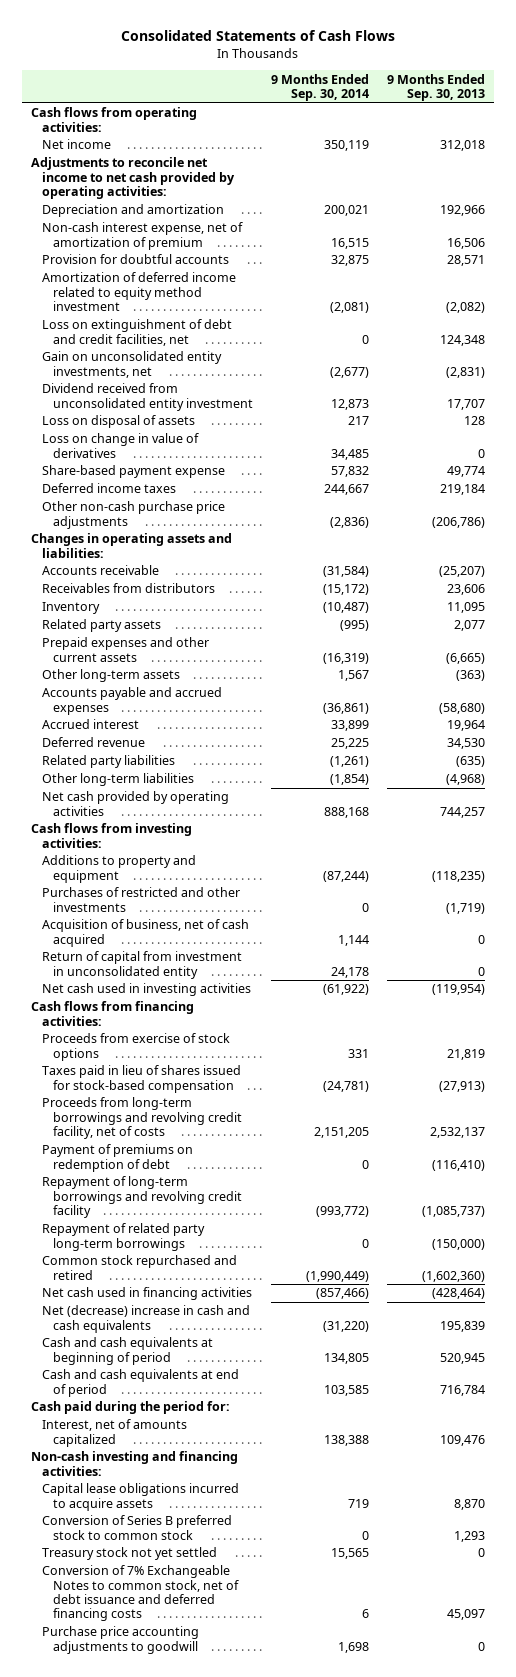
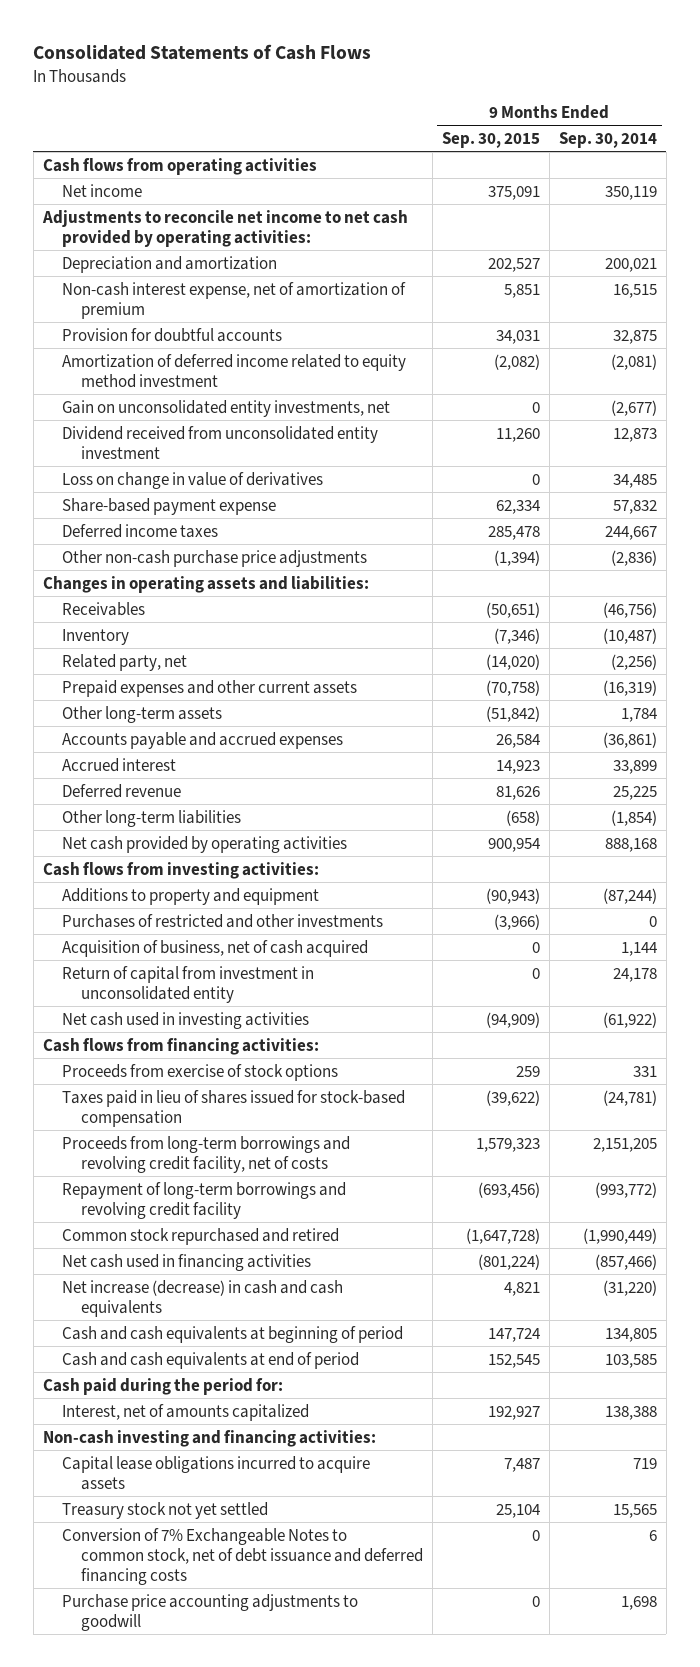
- | 9 Months Ended Sep. 30, 2014 | 9 Months Ended Sep. 30, 2013
+ | 9 Months Ended Sep. 30, 2015 | 9 Months Ended Sep. 30, 2014
- Cash flows from operating activities:
+ Cash flows from operating activities
- Loss on extinguishment of debt and credit facilities, net | 0 | 124,348
- Loss on disposal of assets | 217 | 128
- Accounts receivable | (31,584) | (25,207)
- Receivables from distributors | (15,172) | 23,606
+ Receivables | (50,651) | (46,756)
- Related party assets | (995) | 2,077
+ Related party, net | (14,020) | (2,256)
- Other long-term assets | 1,567 | (363)
+ Other long-term assets | (51,842) | 1,784
- Related party liabilities | (1,261) | (635)
- Payment of premiums on redemption of debt | 0 | (116,410)
- Repayment of related party long-term borrowings | 0 | (150,000)
- Net (decrease) increase in cash and cash equivalents | (31,220) | 195,839
+ Net increase (decrease) in cash and cash equivalents | 4,821 | (31,220)
- Conversion of Series B preferred stock to common stock | 0 | 1,293

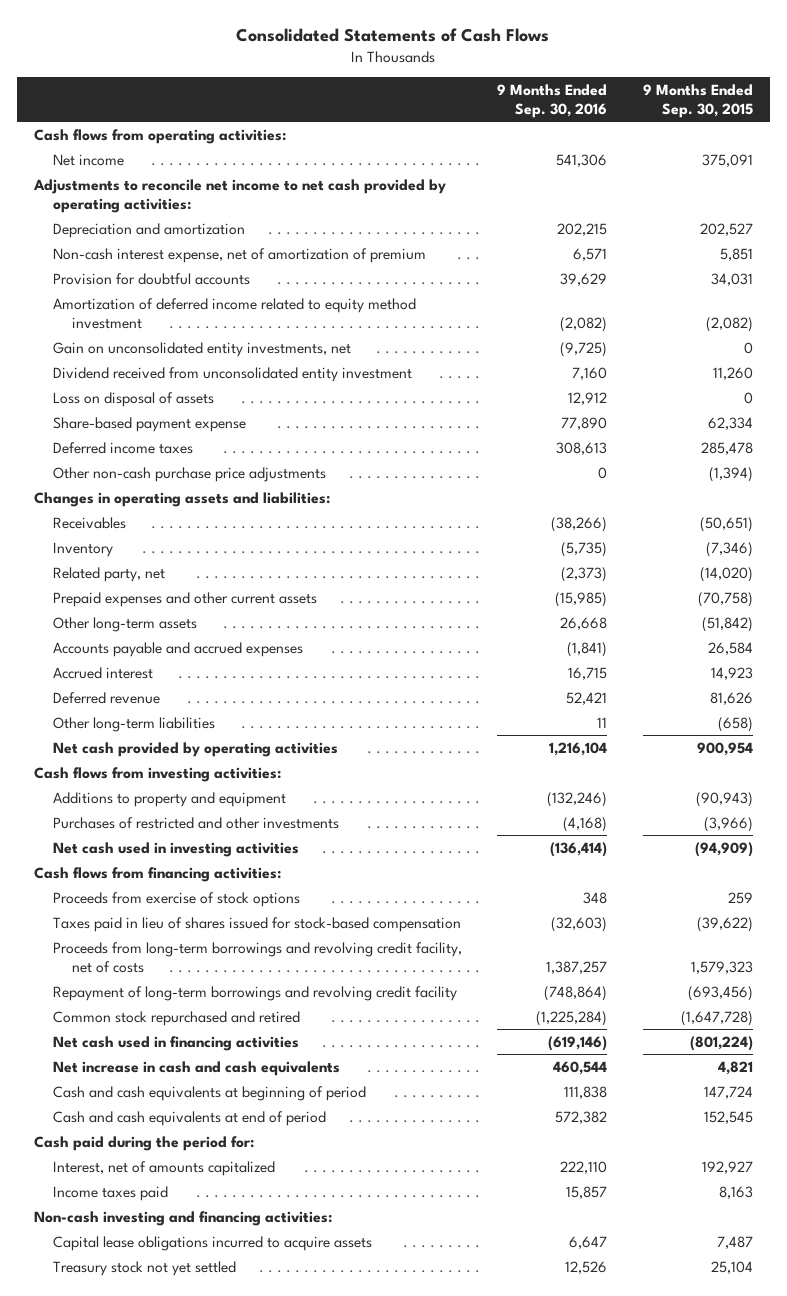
- | 9 Months Ended Sep. 30, 2015 | 9 Months Ended Sep. 30, 2014
+ | 9 Months Ended Sep. 30, 2016 | 9 Months Ended Sep. 30, 2015
- Cash flows from operating activities
+ Cash flows from operating activities:
- Loss on change in value of derivatives | 0 | 34,485
+ Loss on disposal of assets | 12,912 | 0
- Acquisition of business, net of cash acquired | 0 | 1,144
- Return of capital from investment in unconsolidated entity | 0 | 24,178
- Net increase (decrease) in cash and cash equivalents | 4,821 | (31,220)
+ Net increase in cash and cash equivalents | 460,544 | 4,821
+ Income taxes paid | 15,857 | 8,163
- Conversion of 7% Exchangeable Notes to common stock, net of debt issuance and deferred financing costs | 0 | 6
- Purchase price accounting adjustments to goodwill | 0 | 1,698

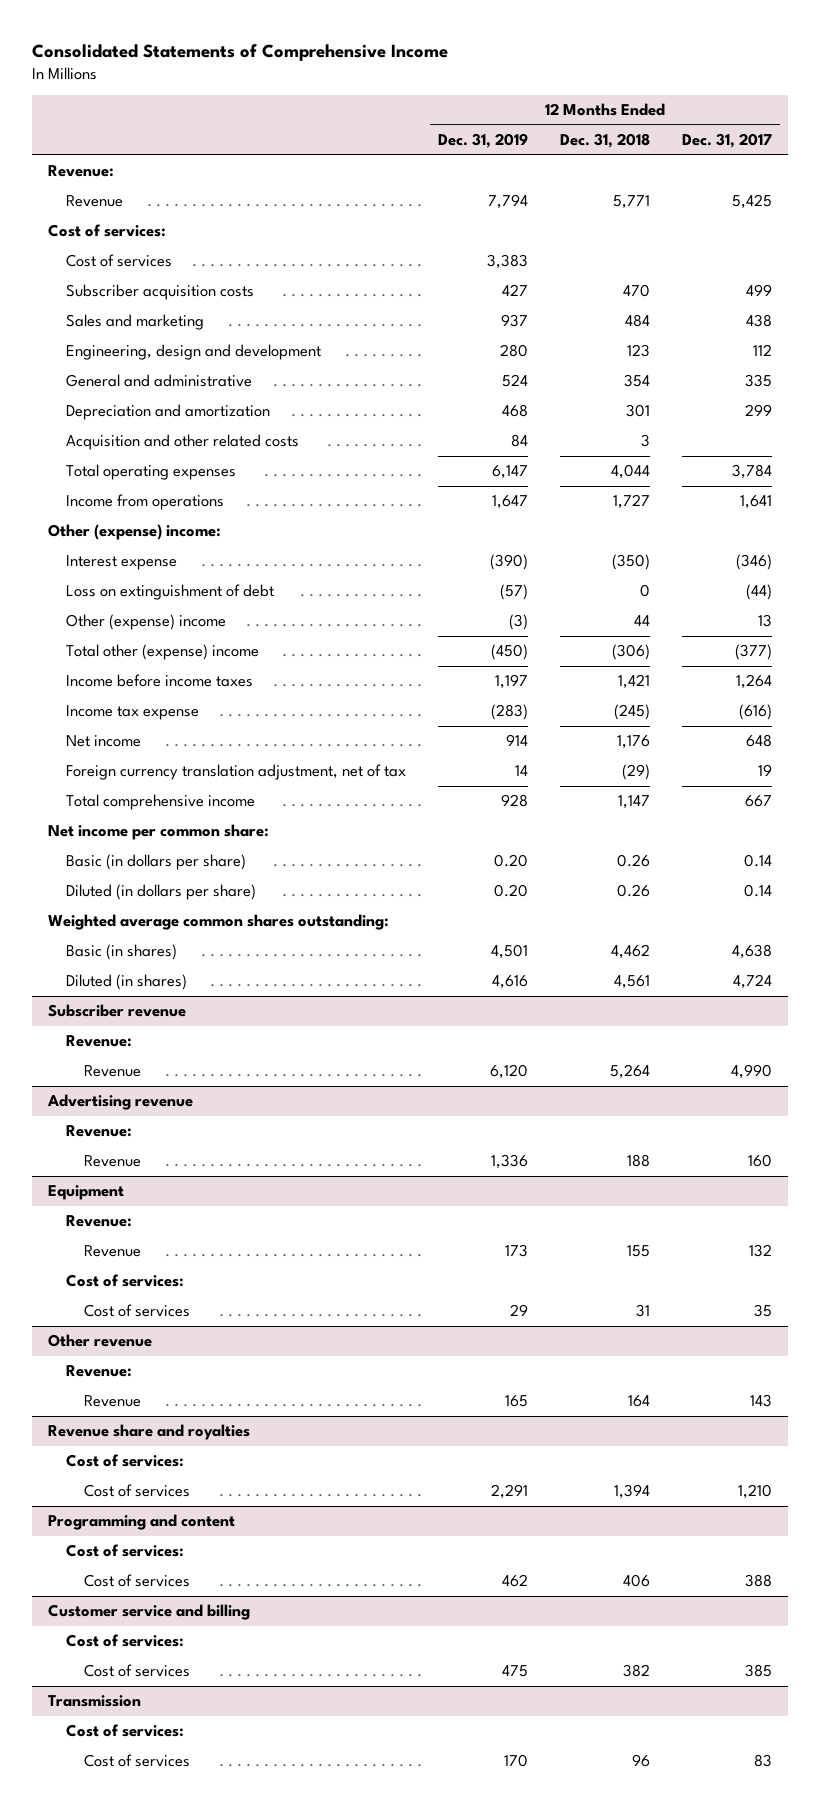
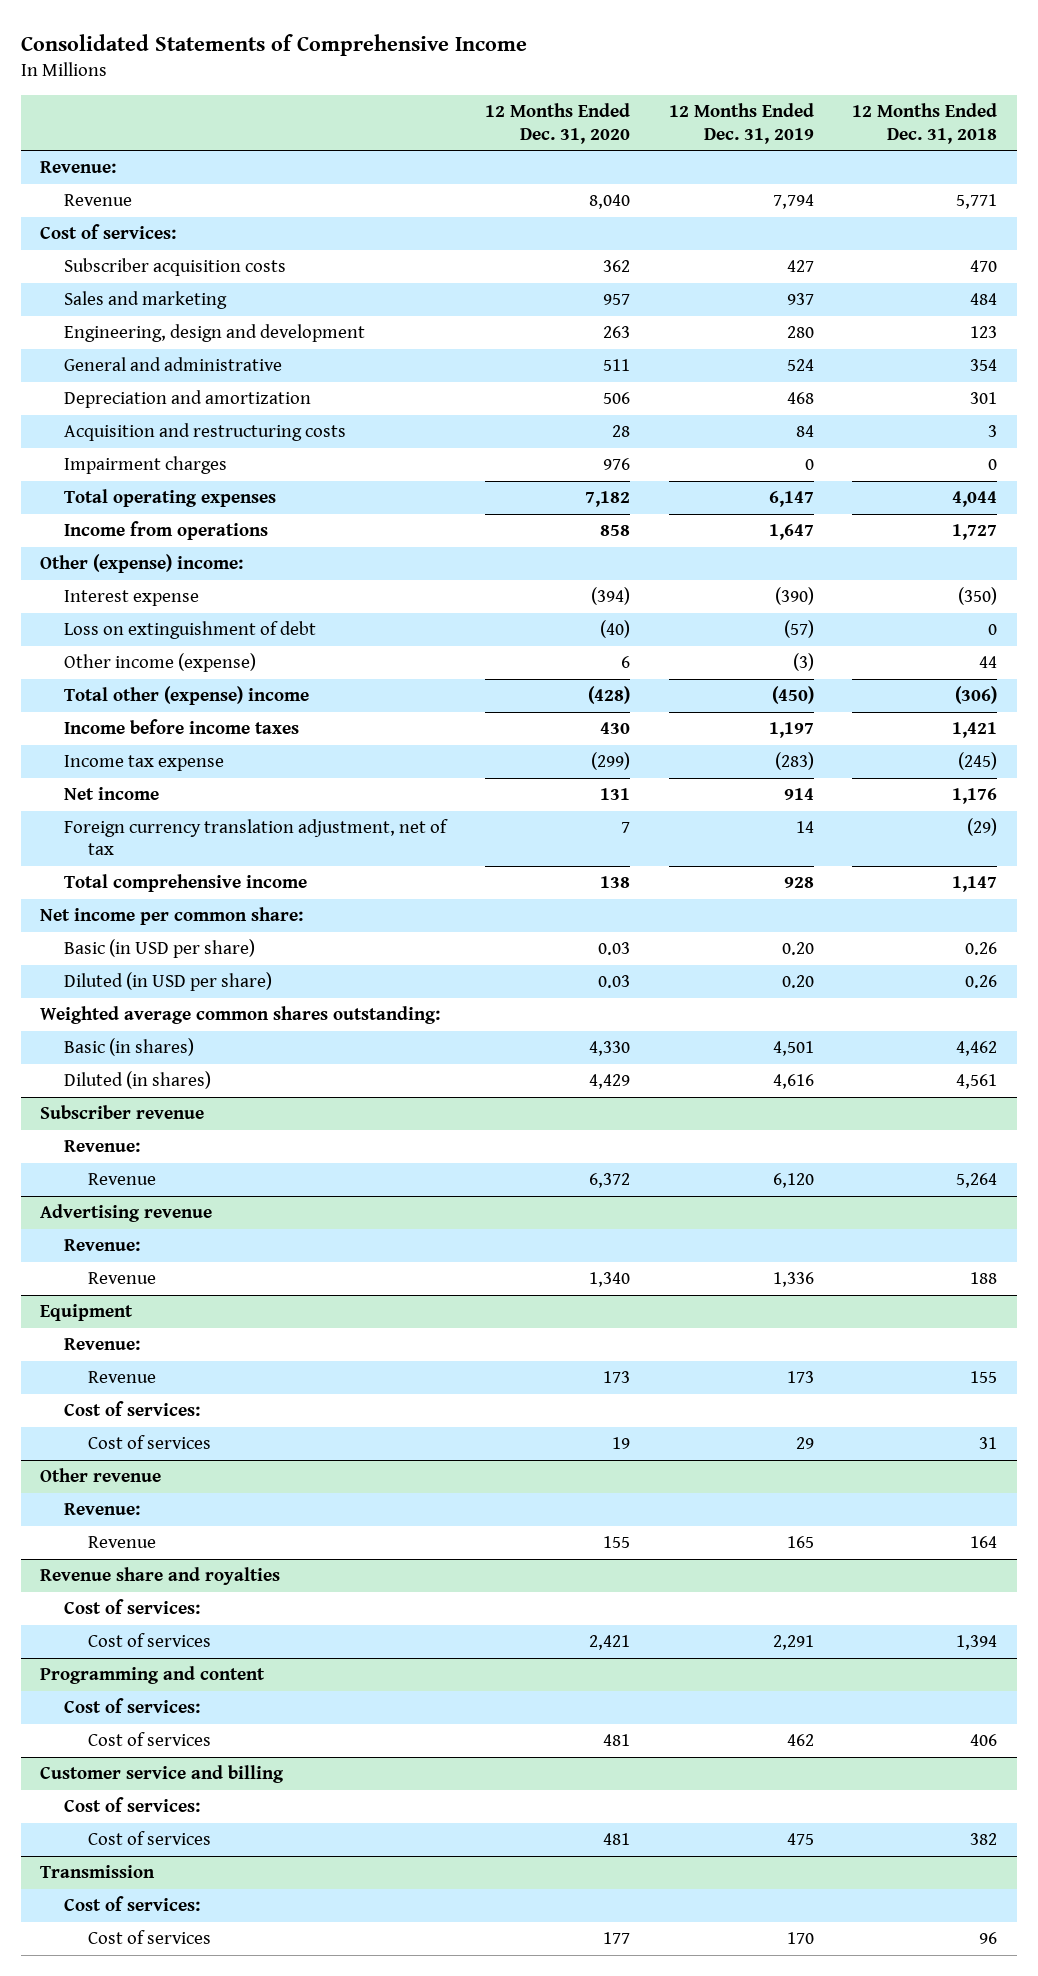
- | 12 Months Ended Dec. 31, 2019 | 12 Months Ended Dec. 31, 2018 | 12 Months Ended Dec. 31, 2017
+ | 12 Months Ended Dec. 31, 2020 | 12 Months Ended Dec. 31, 2019 | 12 Months Ended Dec. 31, 2018
- Cost of services | 3,383 | |
- Acquisition and other related costs | 84 | 3 |
+ Acquisition and restructuring costs | 28 | 84 | 3
+ Impairment charges | 976 | 0 | 0
- Other (expense) income | (3) | 44 | 13
+ Other income (expense) | 6 | (3) | 44
- Basic (in dollars per share) | 0.20 | 0.26 | 0.14
- Diluted (in dollars per share) | 0.20 | 0.26 | 0.14
+ Basic (in USD per share) | 0.03 | 0.20 | 0.26
+ Diluted (in USD per share) | 0.03 | 0.20 | 0.26

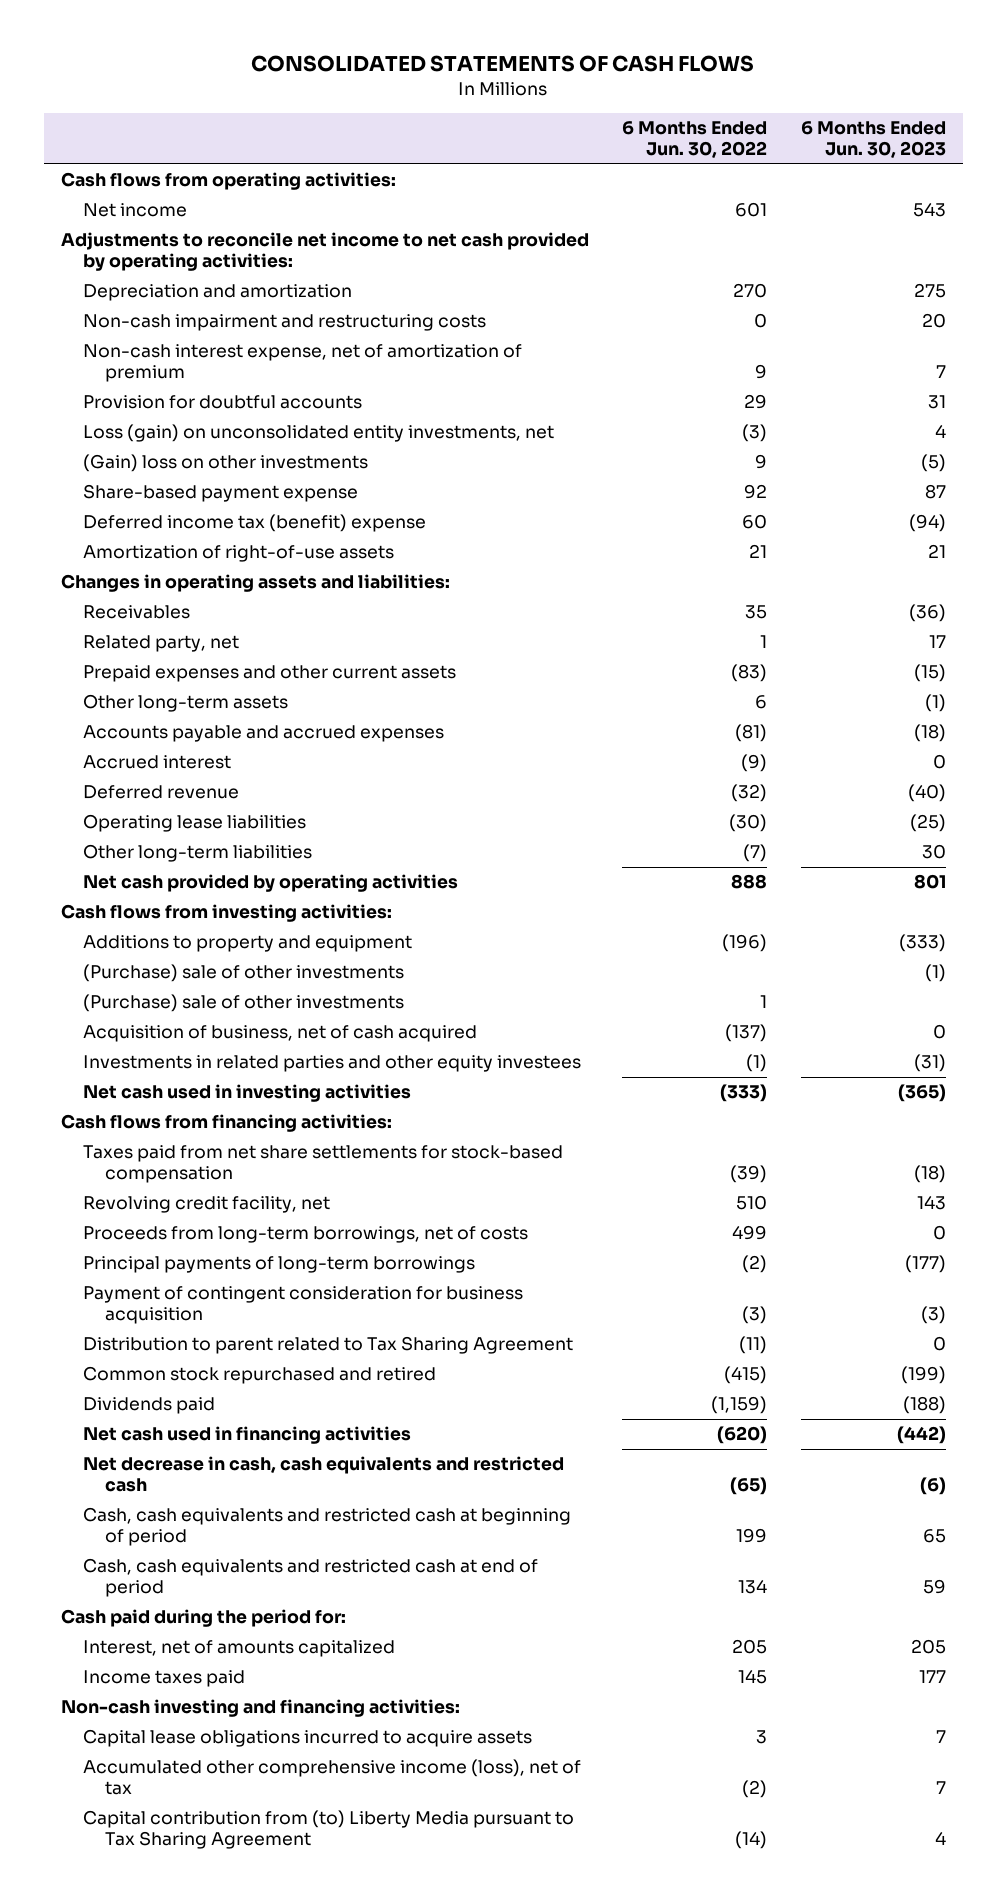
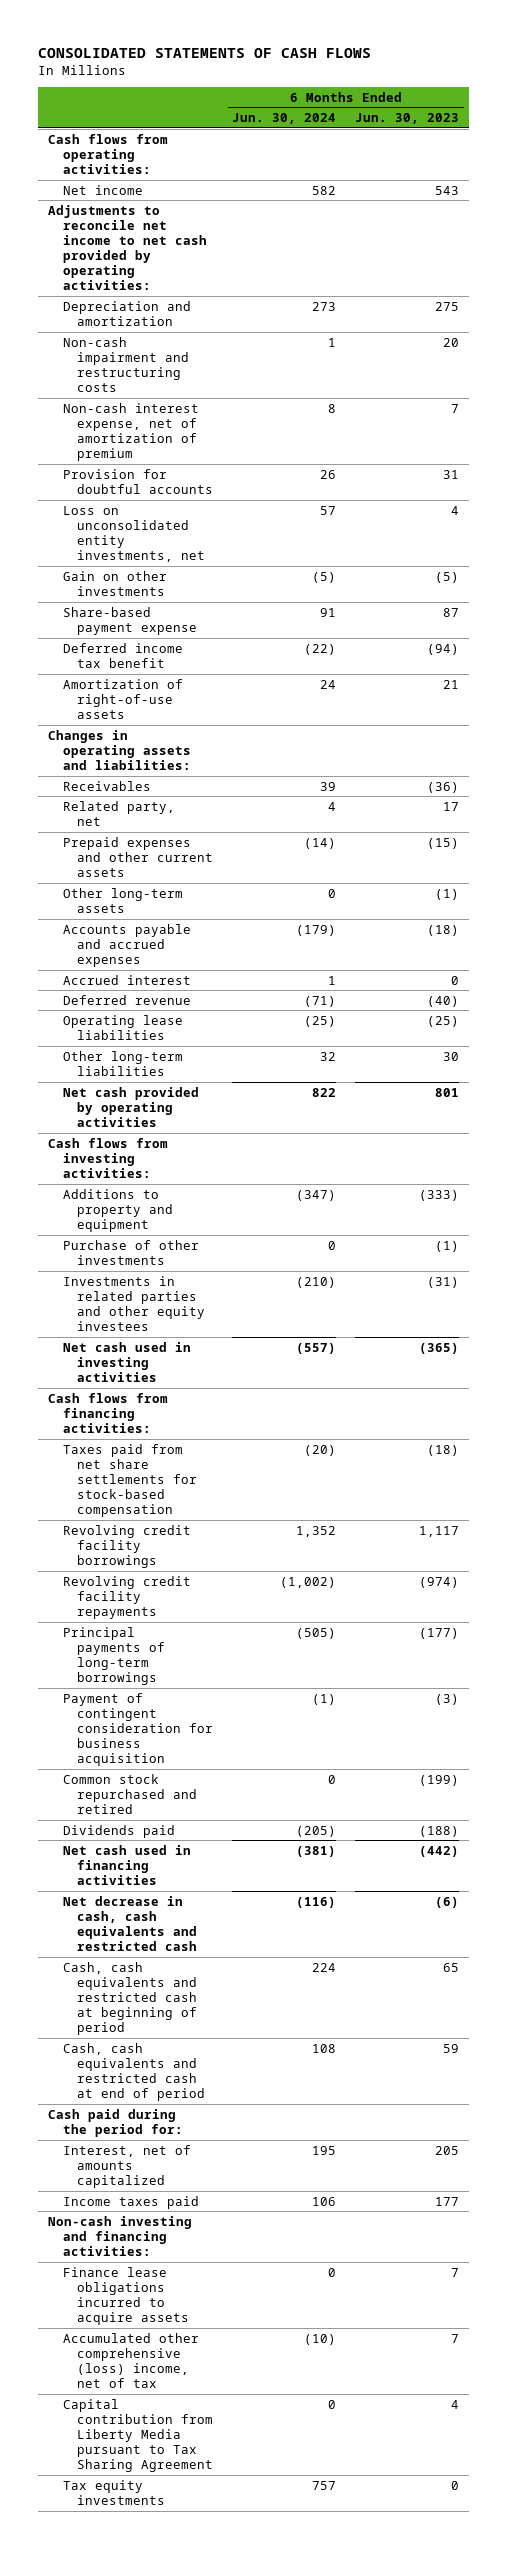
- | 6 Months Ended Jun. 30, 2022 | 6 Months Ended Jun. 30, 2023
+ | 6 Months Ended Jun. 30, 2024 | 6 Months Ended Jun. 30, 2023
- Loss (gain) on unconsolidated entity investments, net | (3) | 4
- (Gain) loss on other investments | 9 | (5)
+ Loss on unconsolidated entity investments, net | 57 | 4
+ Gain on other investments | (5) | (5)
- Deferred income tax (benefit) expense | 60 | (94)
+ Deferred income tax benefit | (22) | (94)
- (Purchase) sale of other investments | | (1)
- (Purchase) sale of other investments | 1 |
- Acquisition of business, net of cash acquired | (137) | 0
+ Purchase of other investments | 0 | (1)
- Revolving credit facility, net | 510 | 143
- Proceeds from long-term borrowings, net of costs | 499 | 0
+ Revolving credit facility borrowings | 1,352 | 1,117
+ Revolving credit facility repayments | (1,002) | (974)
- Distribution to parent related to Tax Sharing Agreement | (11) | 0
- Capital lease obligations incurred to acquire assets | 3 | 7
- Accumulated other comprehensive income (loss), net of tax | (2) | 7
- Capital contribution from (to) Liberty Media pursuant to Tax Sharing Agreement | (14) | 4
+ Finance lease obligations incurred to acquire assets | 0 | 7
+ Accumulated other comprehensive (loss) income, net of tax | (10) | 7
+ Capital contribution from Liberty Media pursuant to Tax Sharing Agreement | 0 | 4
+ Tax equity investments | 757 | 0

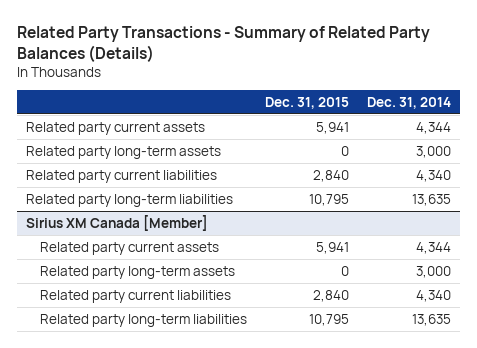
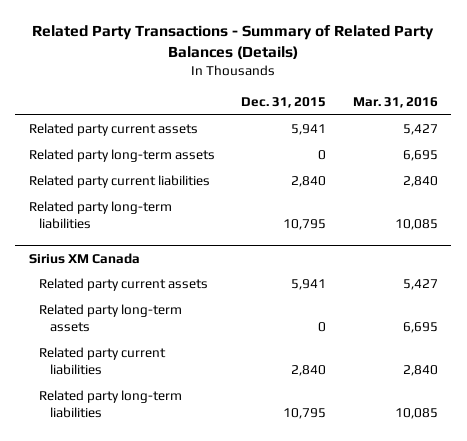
- | Dec. 31, 2015 | Dec. 31, 2014
+ | Dec. 31, 2015 | Mar. 31, 2016
- Sirius XM Canada [Member]
+ Sirius XM Canada

